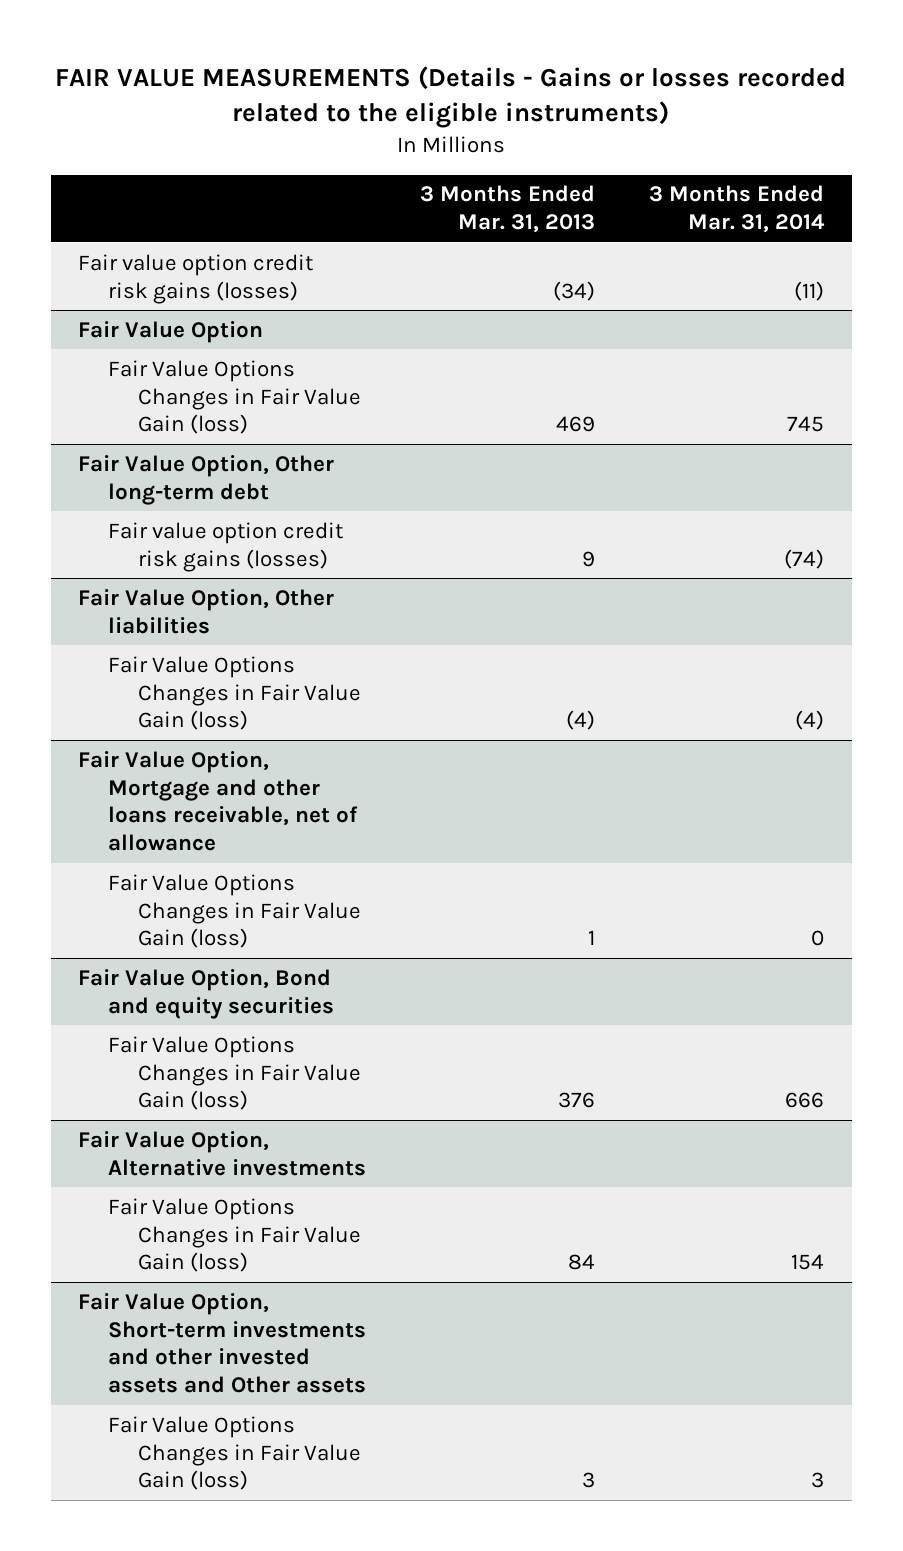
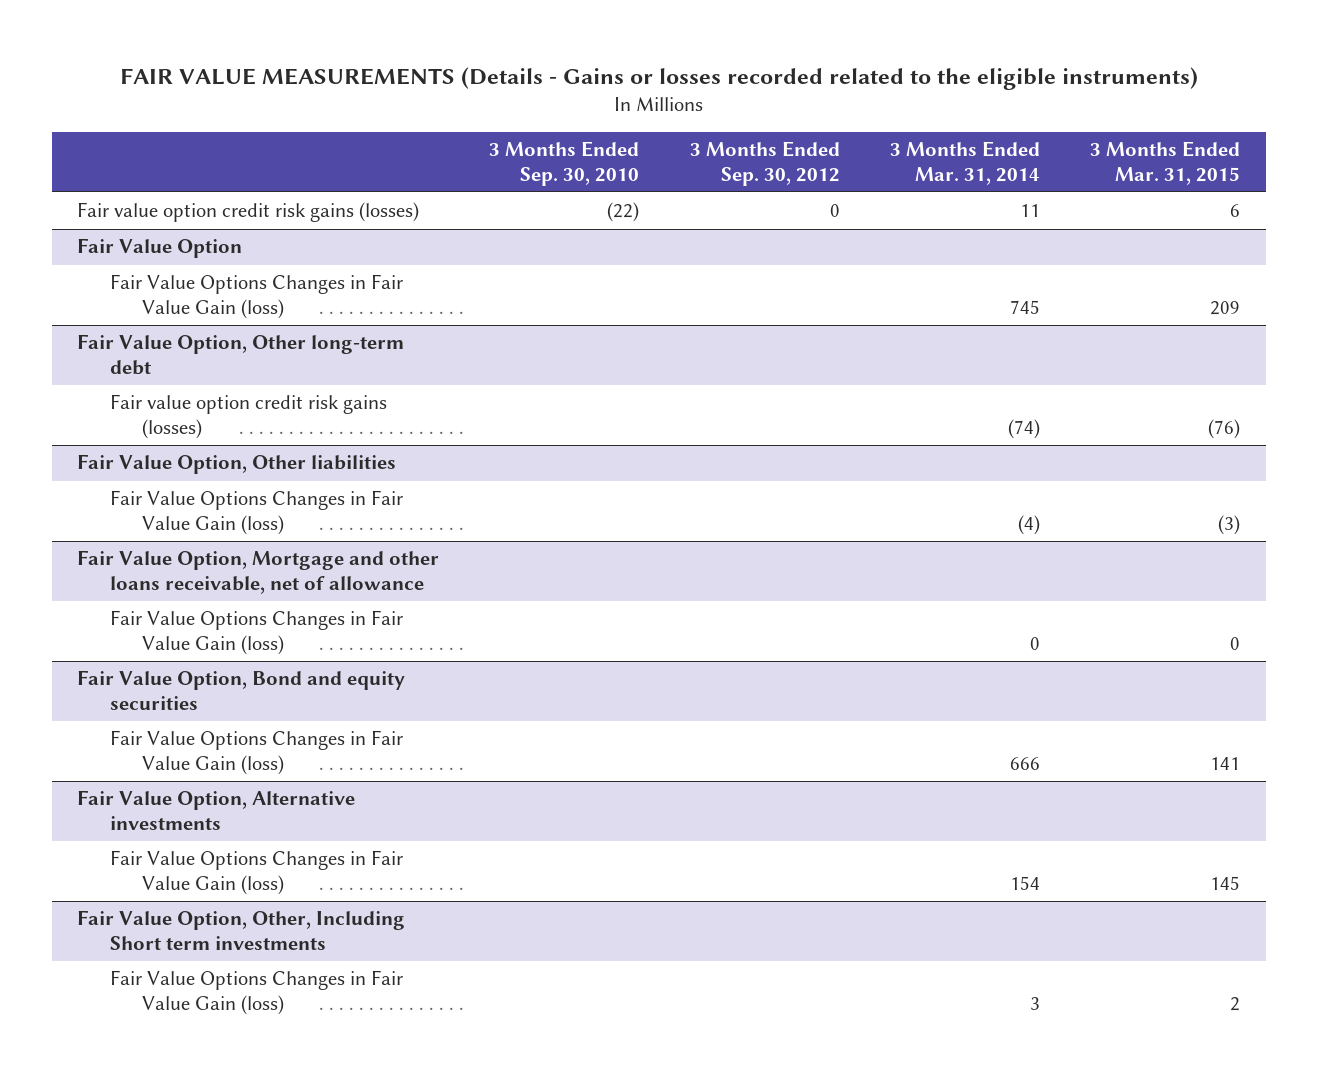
- | 3 Months Ended Mar. 31, 2013 | 3 Months Ended Mar. 31, 2014
+ | 3 Months Ended Sep. 30, 2010 | 3 Months Ended Sep. 30, 2012 | 3 Months Ended Mar. 31, 2014 | 3 Months Ended Mar. 31, 2015
- Fair value option credit risk gains (losses) | (34) | (11)
+ Fair value option credit risk gains (losses) | (22) | 0 | 11 | 6
- Fair Value Option, Short-term investments and other invested assets and Other assets
+ Fair Value Option, Other, Including Short term investments

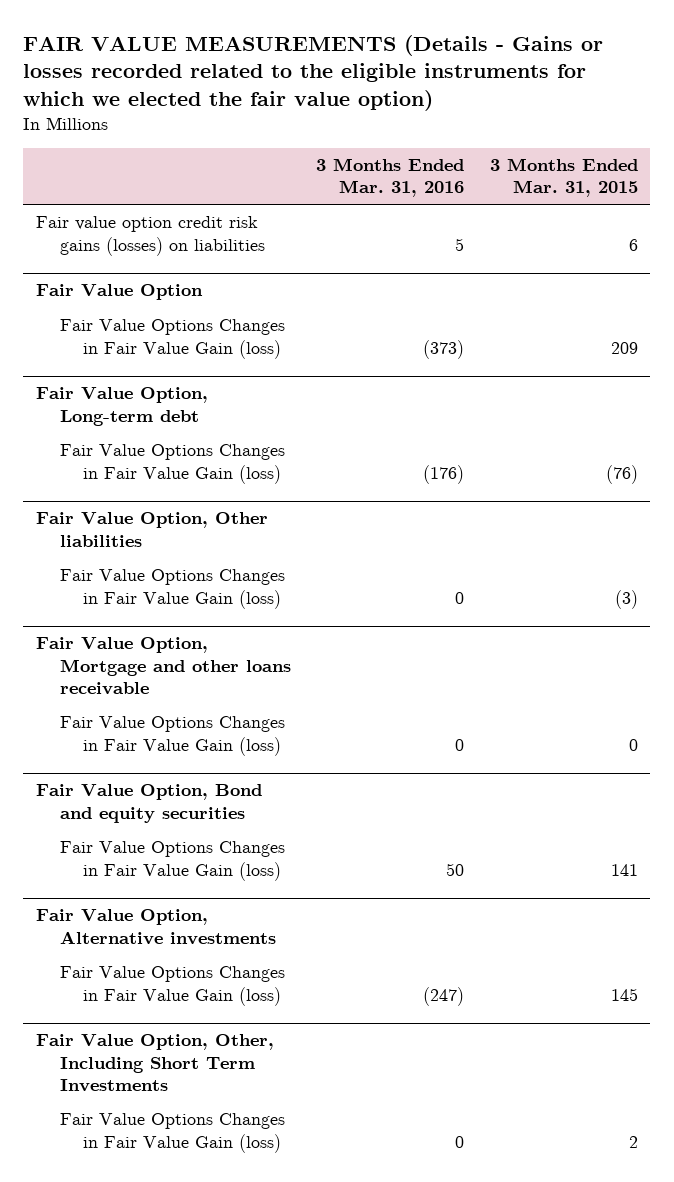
- FAIR VALUE MEASUREMENTS (Details - Gains or losses recorded related to the eligible instruments)
+ FAIR VALUE MEASUREMENTS (Details - Gains or losses recorded related to the eligible instruments for which we elected the fair value option)
- | 3 Months Ended Sep. 30, 2010 | 3 Months Ended Sep. 30, 2012 | 3 Months Ended Mar. 31, 2014 | 3 Months Ended Mar. 31, 2015
+ | 3 Months Ended Mar. 31, 2016 | 3 Months Ended Mar. 31, 2015
- Fair value option credit risk gains (losses) | (22) | 0 | 11 | 6
+ Fair value option credit risk gains (losses) on liabilities | 5 | 6
- Fair Value Option, Other long-term debt
- Fair value option credit risk gains (losses) | | | (74) | (76)
+ Fair Value Option, Long-term debt
+ Fair Value Options Changes in Fair Value Gain (loss) | (176) | (76)
- Fair Value Option, Mortgage and other loans receivable, net of allowance
+ Fair Value Option, Mortgage and other loans receivable
- Fair Value Option, Other, Including Short term investments
+ Fair Value Option, Other, Including Short Term Investments

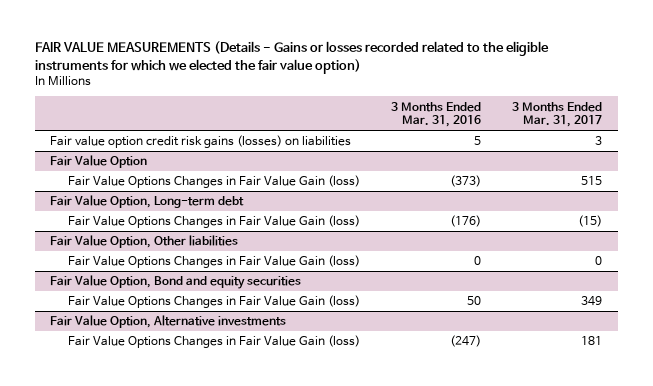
- | 3 Months Ended Mar. 31, 2016 | 3 Months Ended Mar. 31, 2015
+ | 3 Months Ended Mar. 31, 2016 | 3 Months Ended Mar. 31, 2017
- Fair Value Option, Mortgage and other loans receivable
- Fair Value Options Changes in Fair Value Gain (loss) | 0 | 0
- Fair Value Option, Other, Including Short Term Investments
- Fair Value Options Changes in Fair Value Gain (loss) | 0 | 2

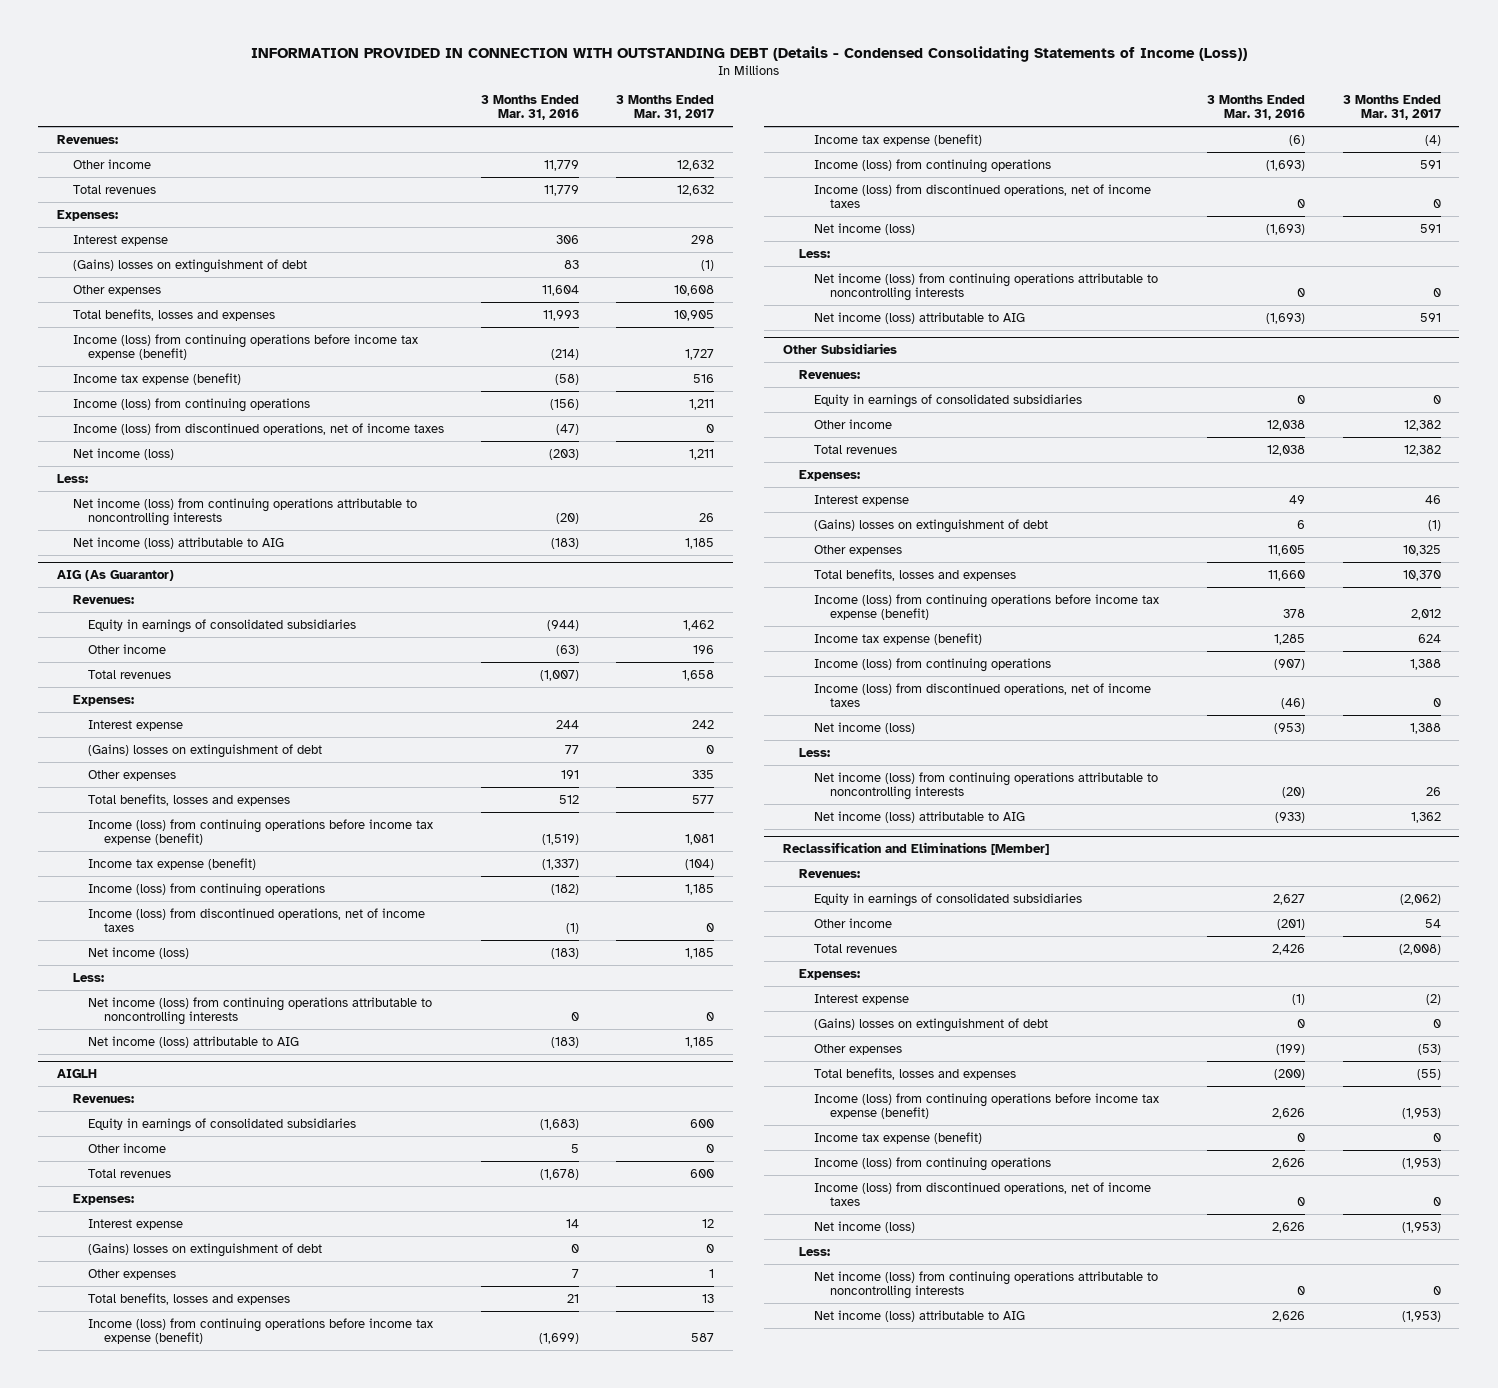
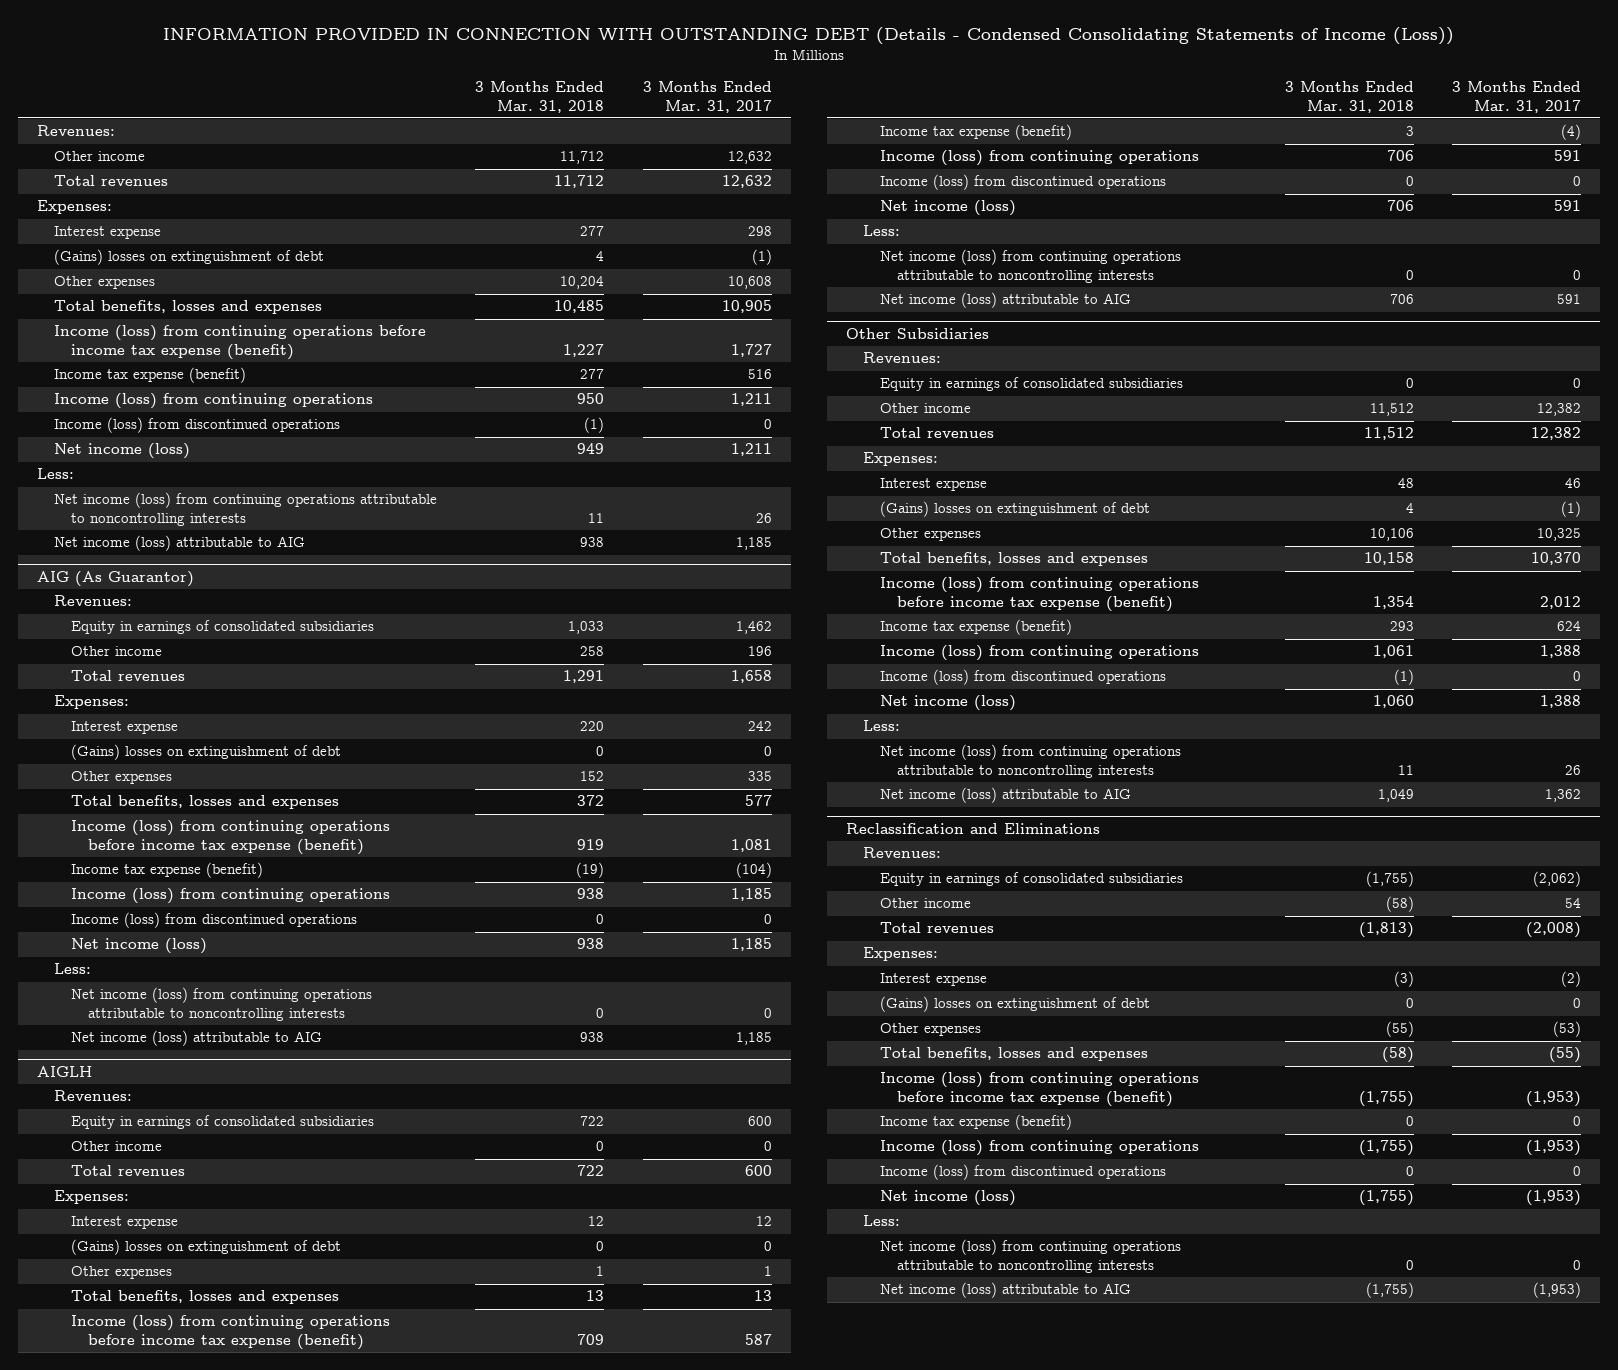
- | 3 Months Ended Mar. 31, 2016 | 3 Months Ended Mar. 31, 2017
+ | 3 Months Ended Mar. 31, 2018 | 3 Months Ended Mar. 31, 2017
- Income (loss) from discontinued operations, net of income taxes | (47) | 0
+ Income (loss) from discontinued operations | (1) | 0
@ AIG (As Guarantor)
- Income (loss) from discontinued operations, net of income taxes | (1) | 0
+ Income (loss) from discontinued operations | 0 | 0
@ AIGLH
- Income (loss) from discontinued operations, net of income taxes | 0 | 0
+ Income (loss) from discontinued operations | 0 | 0
@ Other Subsidiaries
- Income (loss) from discontinued operations, net of income taxes | (46) | 0
+ Income (loss) from discontinued operations | (1) | 0
- Reclassification and Eliminations [Member]
+ Reclassification and Eliminations
- Income (loss) from discontinued operations, net of income taxes | 0 | 0
+ Income (loss) from discontinued operations | 0 | 0

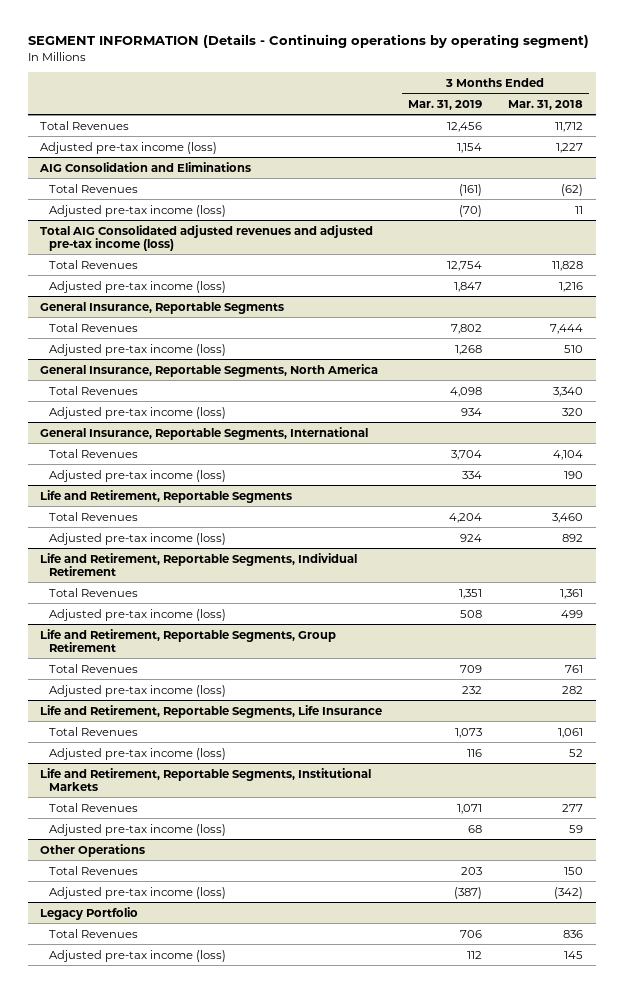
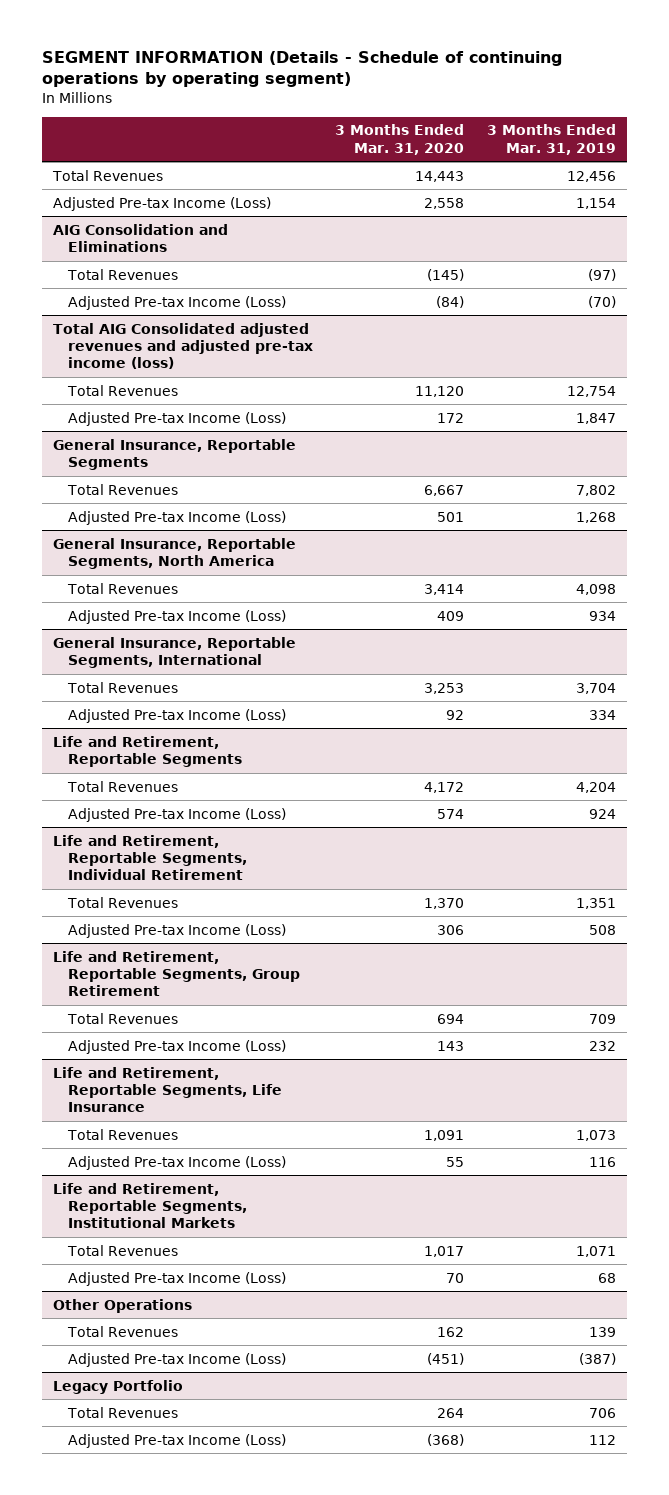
- SEGMENT INFORMATION (Details - Continuing operations by operating segment)
+ SEGMENT INFORMATION (Details - Schedule of continuing operations by operating segment)
- | 3 Months Ended Mar. 31, 2019 | 3 Months Ended Mar. 31, 2018
+ | 3 Months Ended Mar. 31, 2020 | 3 Months Ended Mar. 31, 2019
- Adjusted pre-tax income (loss) | 1,154 | 1,227
+ Adjusted Pre-tax Income (Loss) | 2,558 | 1,154
@ AIG Consolidation and Eliminations
- Total Revenues | (161) | (62)
- Adjusted pre-tax income (loss) | (70) | 11
+ Total Revenues | (145) | (97)
+ Adjusted Pre-tax Income (Loss) | (84) | (70)
@ Total AIG Consolidated adjusted revenues and adjusted pre-tax income (loss)
- Adjusted pre-tax income (loss) | 1,847 | 1,216
+ Adjusted Pre-tax Income (Loss) | 172 | 1,847
@ General Insurance, Reportable Segments
- Adjusted pre-tax income (loss) | 1,268 | 510
+ Adjusted Pre-tax Income (Loss) | 501 | 1,268
@ General Insurance, Reportable Segments, North America
- Adjusted pre-tax income (loss) | 934 | 320
+ Adjusted Pre-tax Income (Loss) | 409 | 934
@ General Insurance, Reportable Segments, International
- Adjusted pre-tax income (loss) | 334 | 190
+ Adjusted Pre-tax Income (Loss) | 92 | 334
@ Life and Retirement, Reportable Segments
- Adjusted pre-tax income (loss) | 924 | 892
+ Adjusted Pre-tax Income (Loss) | 574 | 924
@ Life and Retirement, Reportable Segments, Individual Retirement
- Adjusted pre-tax income (loss) | 508 | 499
+ Adjusted Pre-tax Income (Loss) | 306 | 508
@ Life and Retirement, Reportable Segments, Group Retirement
- Adjusted pre-tax income (loss) | 232 | 282
+ Adjusted Pre-tax Income (Loss) | 143 | 232
@ Life and Retirement, Reportable Segments, Life Insurance
- Adjusted pre-tax income (loss) | 116 | 52
+ Adjusted Pre-tax Income (Loss) | 55 | 116
@ Life and Retirement, Reportable Segments, Institutional Markets
- Adjusted pre-tax income (loss) | 68 | 59
+ Adjusted Pre-tax Income (Loss) | 70 | 68
@ Other Operations
- Total Revenues | 203 | 150
- Adjusted pre-tax income (loss) | (387) | (342)
+ Total Revenues | 162 | 139
+ Adjusted Pre-tax Income (Loss) | (451) | (387)
@ Legacy Portfolio
- Adjusted pre-tax income (loss) | 112 | 145
+ Adjusted Pre-tax Income (Loss) | (368) | 112

